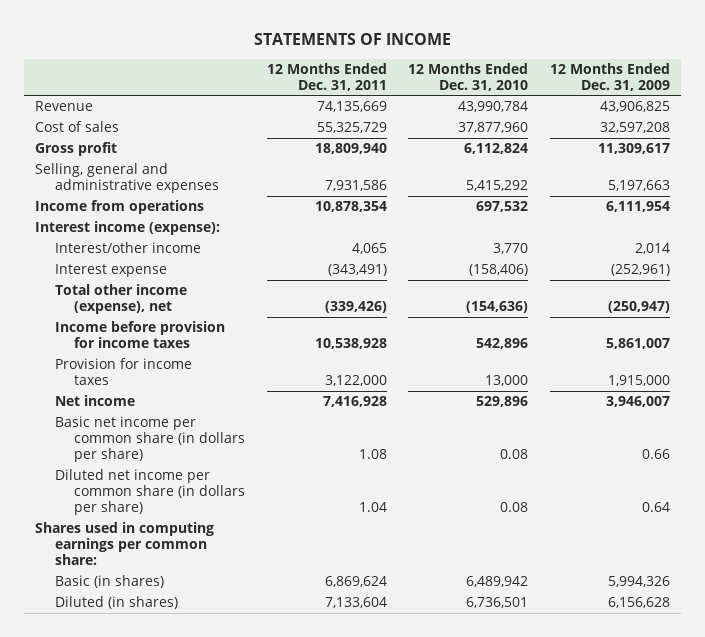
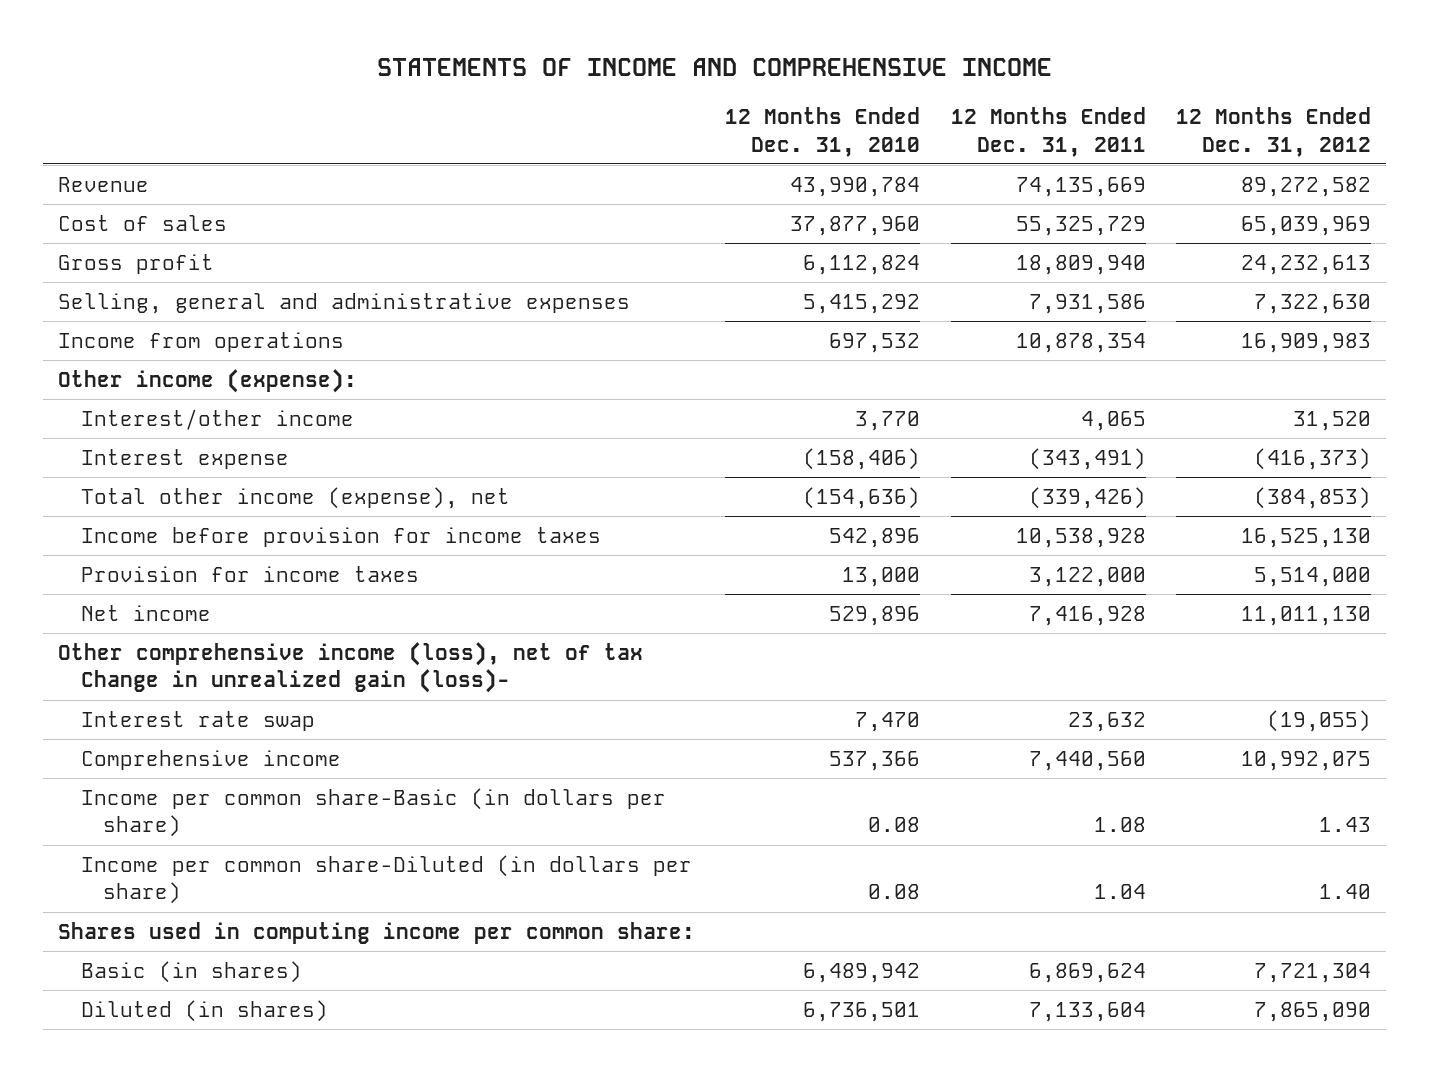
- STATEMENTS OF INCOME
+ STATEMENTS OF INCOME AND COMPREHENSIVE INCOME
- | 12 Months Ended Dec. 31, 2011 | 12 Months Ended Dec. 31, 2010 | 12 Months Ended Dec. 31, 2009
+ | 12 Months Ended Dec. 31, 2010 | 12 Months Ended Dec. 31, 2011 | 12 Months Ended Dec. 31, 2012
- Interest income (expense):
+ Other income (expense):
- Basic net income per common share (in dollars per share) | 1.08 | 0.08 | 0.66
- Diluted net income per common share (in dollars per share) | 1.04 | 0.08 | 0.64
- Shares used in computing earnings per common share:
+ Other comprehensive income (loss), net of tax Change in unrealized gain (loss)-
+ Interest rate swap | 7,470 | 23,632 | (19,055)
+ Comprehensive income | 537,366 | 7,440,560 | 10,992,075
+ Income per common share-Basic (in dollars per share) | 0.08 | 1.08 | 1.43
+ Income per common share-Diluted (in dollars per share) | 0.08 | 1.04 | 1.40
+ Shares used in computing income per common share:

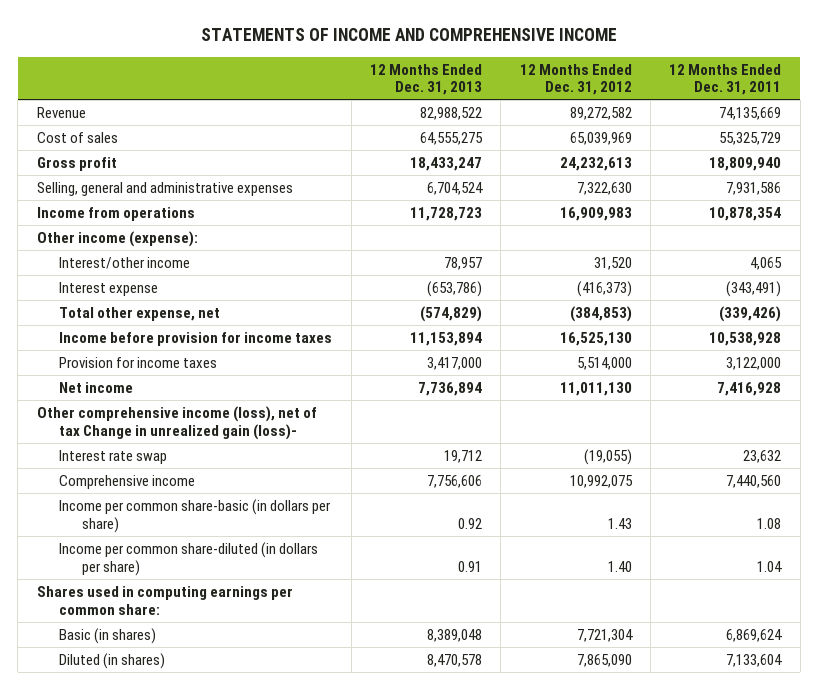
- | 12 Months Ended Dec. 31, 2010 | 12 Months Ended Dec. 31, 2011 | 12 Months Ended Dec. 31, 2012
+ | 12 Months Ended Dec. 31, 2013 | 12 Months Ended Dec. 31, 2012 | 12 Months Ended Dec. 31, 2011
- Total other income (expense), net | (154,636) | (339,426) | (384,853)
+ Total other expense, net | (574,829) | (384,853) | (339,426)
- Income per common share-Basic (in dollars per share) | 0.08 | 1.08 | 1.43
- Income per common share-Diluted (in dollars per share) | 0.08 | 1.04 | 1.40
- Shares used in computing income per common share:
+ Income per common share-basic (in dollars per share) | 0.92 | 1.43 | 1.08
+ Income per common share-diluted (in dollars per share) | 0.91 | 1.40 | 1.04
+ Shares used in computing earnings per common share:

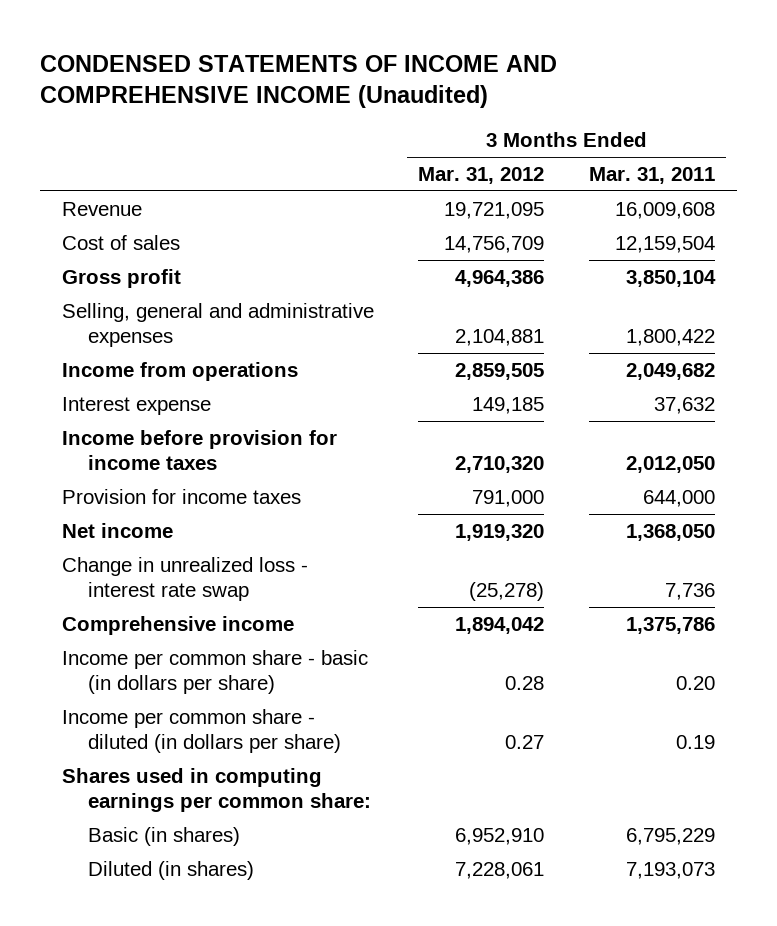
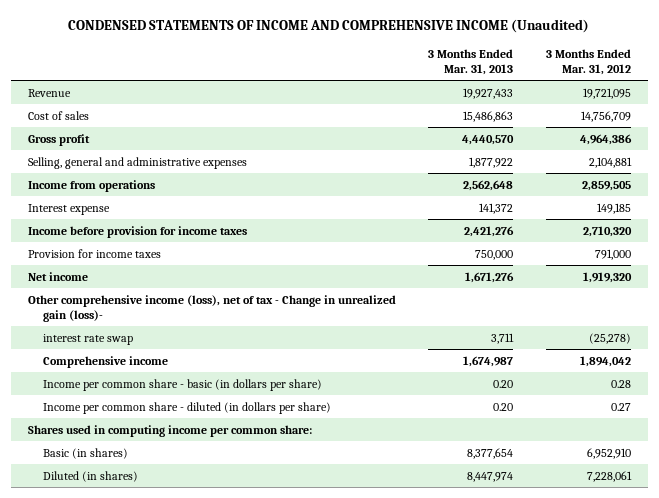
- | 3 Months Ended Mar. 31, 2012 | 3 Months Ended Mar. 31, 2011
+ | 3 Months Ended Mar. 31, 2013 | 3 Months Ended Mar. 31, 2012
- Change in unrealized loss - interest rate swap | (25,278) | 7,736
+ Other comprehensive income (loss), net of tax - Change in unrealized gain (loss)-
+ interest rate swap | 3,711 | (25,278)
- Shares used in computing earnings per common share:
+ Shares used in computing income per common share:

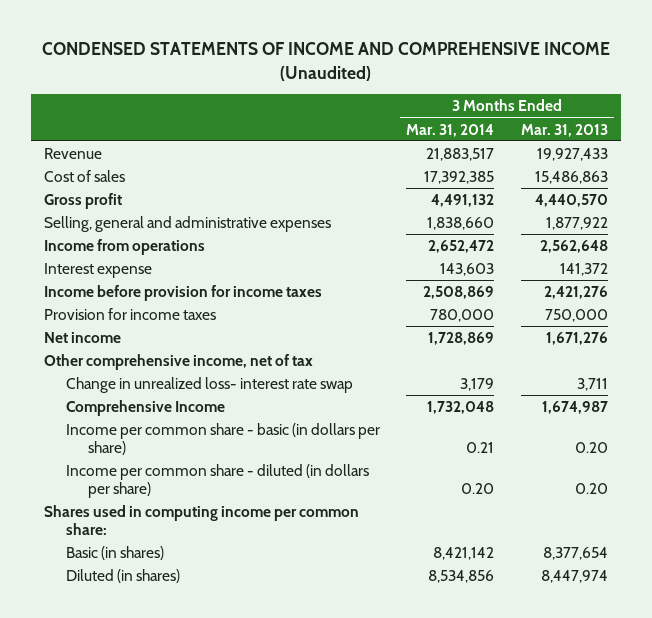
- | 3 Months Ended Mar. 31, 2013 | 3 Months Ended Mar. 31, 2012
+ | 3 Months Ended Mar. 31, 2014 | 3 Months Ended Mar. 31, 2013
- Other comprehensive income (loss), net of tax - Change in unrealized gain (loss)-
- interest rate swap | 3,711 | (25,278)
- Comprehensive income | 1,674,987 | 1,894,042
+ Other comprehensive income, net of tax
+ Change in unrealized loss- interest rate swap | 3,179 | 3,711
+ Comprehensive Income | 1,732,048 | 1,674,987

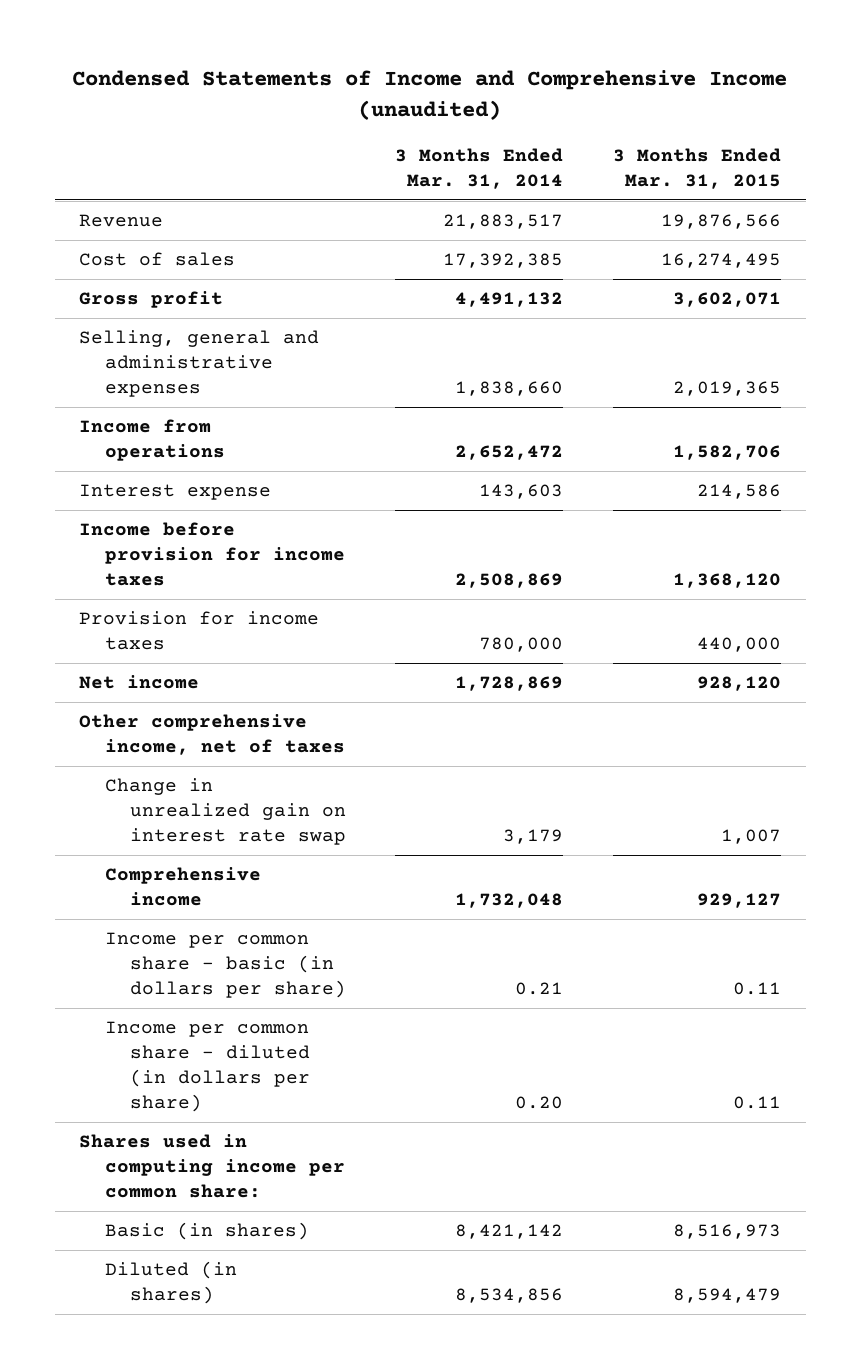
- CONDENSED STATEMENTS OF INCOME AND COMPREHENSIVE INCOME (Unaudited)
+ Condensed Statements of Income and Comprehensive Income (unaudited)
- | 3 Months Ended Mar. 31, 2014 | 3 Months Ended Mar. 31, 2013
+ | 3 Months Ended Mar. 31, 2014 | 3 Months Ended Mar. 31, 2015
- Other comprehensive income, net of tax
- Change in unrealized loss- interest rate swap | 3,179 | 3,711
- Comprehensive Income | 1,732,048 | 1,674,987
+ Other comprehensive income, net of taxes
+ Change in unrealized gain on interest rate swap | 3,179 | 1,007
+ Comprehensive income | 1,732,048 | 929,127

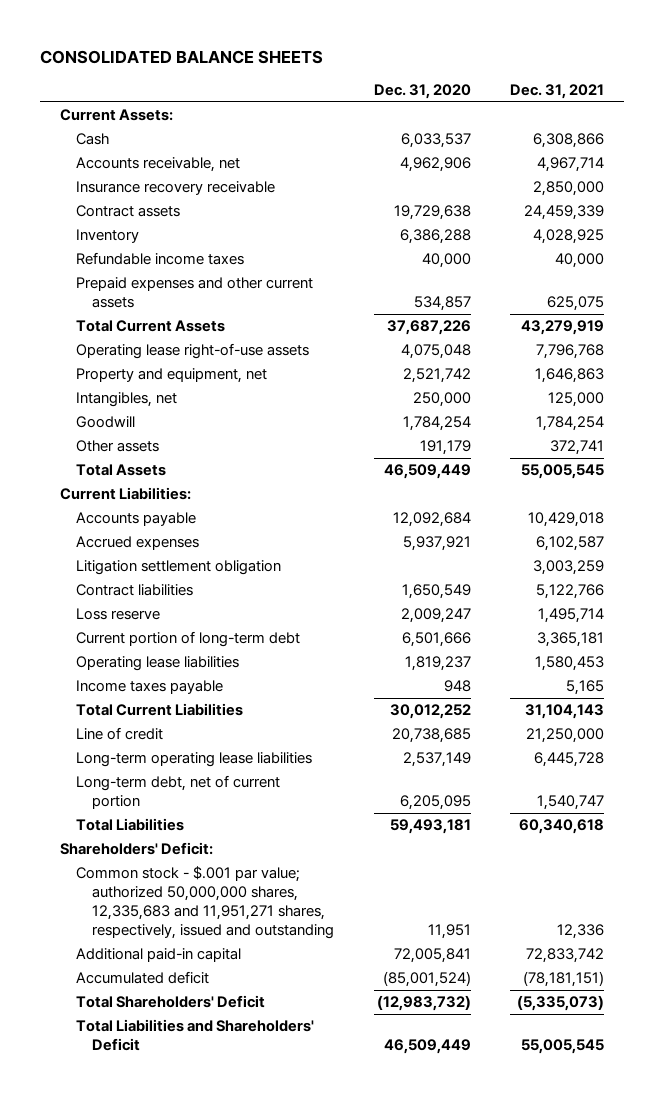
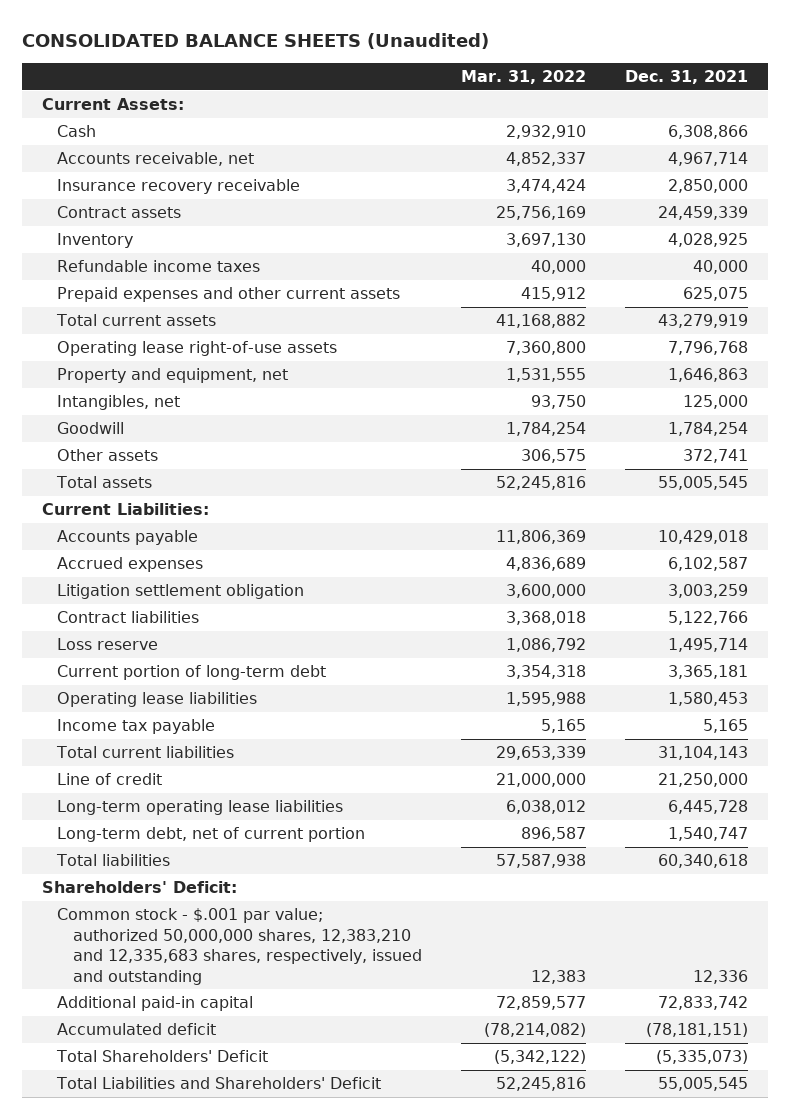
- CONSOLIDATED BALANCE SHEETS
+ CONSOLIDATED BALANCE SHEETS (Unaudited)
- | Dec. 31, 2020 | Dec. 31, 2021
+ | Mar. 31, 2022 | Dec. 31, 2021
- Total Current Assets | 37,687,226 | 43,279,919
+ Total current assets | 41,168,882 | 43,279,919
- Total Assets | 46,509,449 | 55,005,545
+ Total assets | 52,245,816 | 55,005,545
- Income taxes payable | 948 | 5,165
- Total Current Liabilities | 30,012,252 | 31,104,143
+ Income tax payable | 5,165 | 5,165
+ Total current liabilities | 29,653,339 | 31,104,143
- Total Liabilities | 59,493,181 | 60,340,618
+ Total liabilities | 57,587,938 | 60,340,618
- Common stock - $.001 par value; authorized 50,000,000 shares, 12,335,683 and 11,951,271 shares, respectively, issued and outstanding | 11,951 | 12,336
+ Common stock - $.001 par value; authorized 50,000,000 shares, 12,383,210 and 12,335,683 shares, respectively, issued and outstanding | 12,383 | 12,336

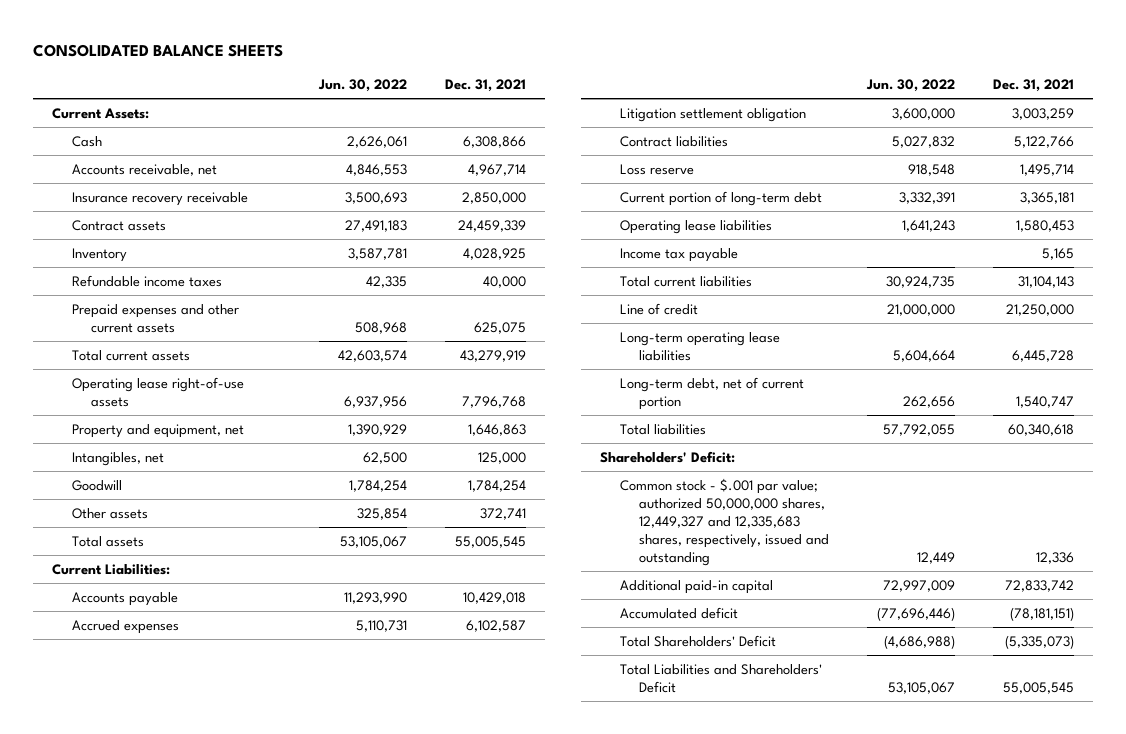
- CONSOLIDATED BALANCE SHEETS (Unaudited)
+ CONSOLIDATED BALANCE SHEETS
- | Mar. 31, 2022 | Dec. 31, 2021
+ | Jun. 30, 2022 | Dec. 31, 2021
- Common stock - $.001 par value; authorized 50,000,000 shares, 12,383,210 and 12,335,683 shares, respectively, issued and outstanding | 12,383 | 12,336
+ Common stock - $.001 par value; authorized 50,000,000 shares, 12,449,327 and 12,335,683 shares, respectively, issued and outstanding | 12,449 | 12,336

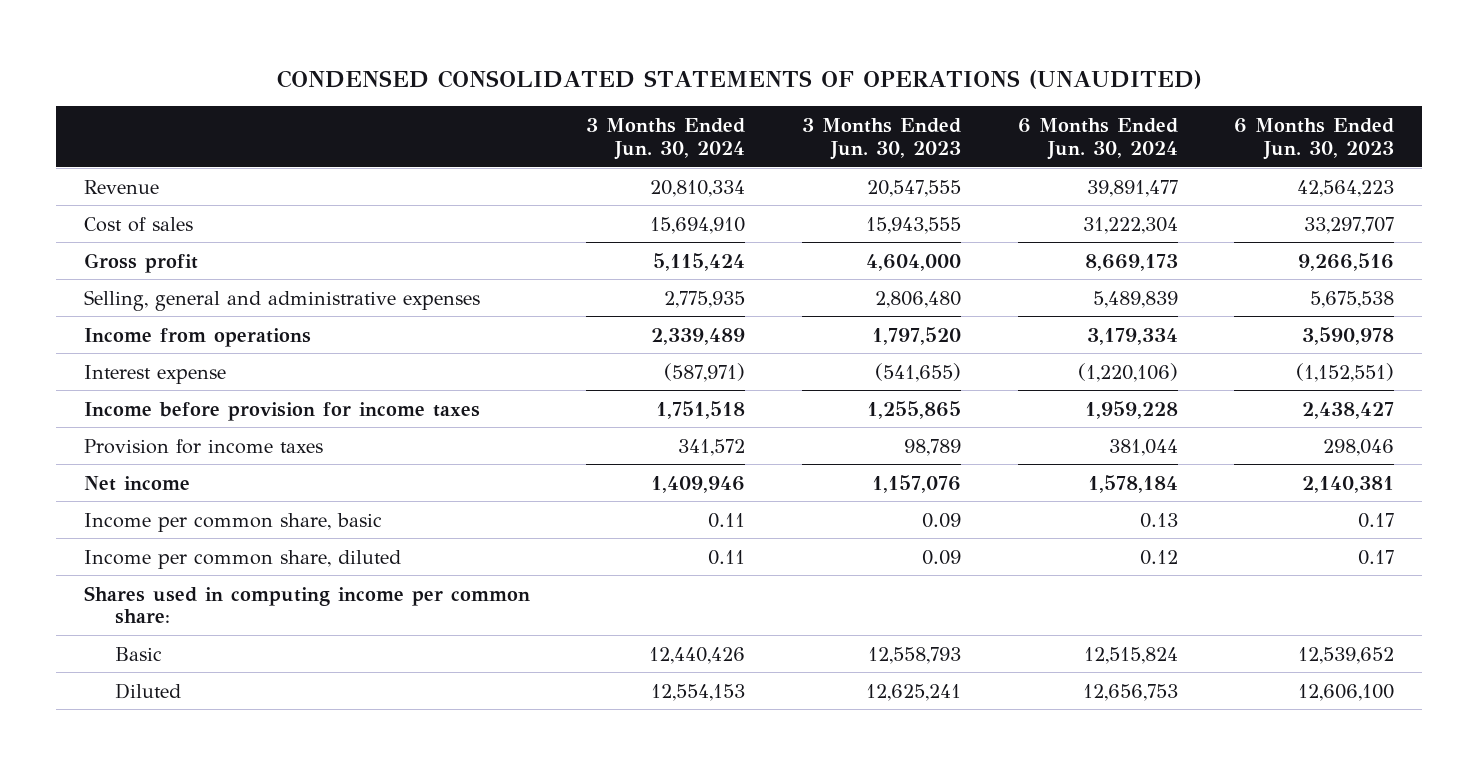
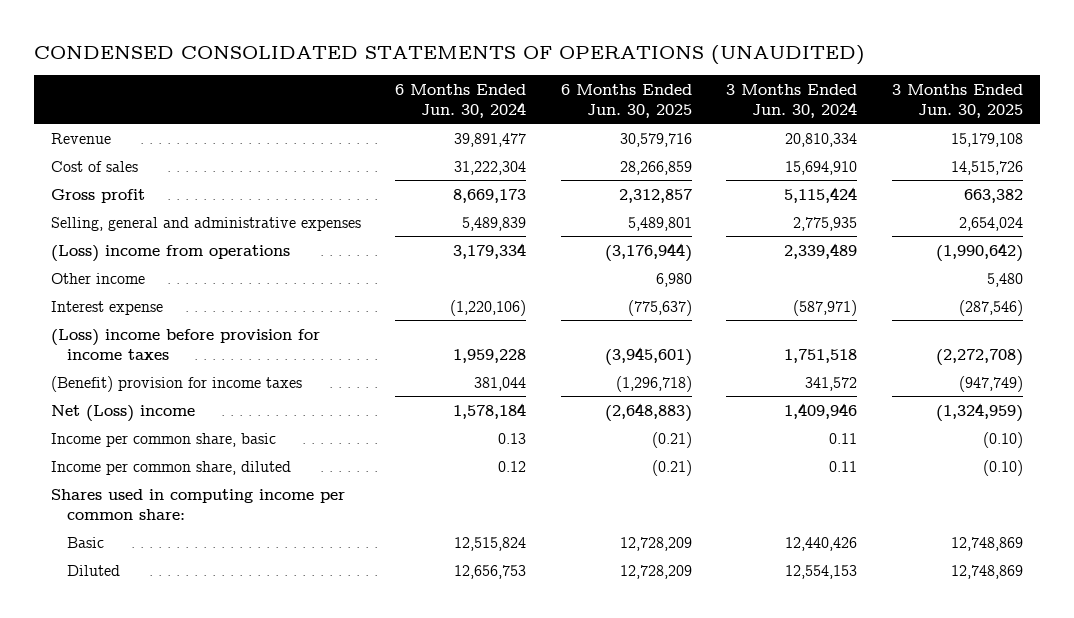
- | 3 Months Ended Jun. 30, 2024 | 3 Months Ended Jun. 30, 2023 | 6 Months Ended Jun. 30, 2024 | 6 Months Ended Jun. 30, 2023
+ | 6 Months Ended Jun. 30, 2024 | 6 Months Ended Jun. 30, 2025 | 3 Months Ended Jun. 30, 2024 | 3 Months Ended Jun. 30, 2025
- Income from operations | 2,339,489 | 1,797,520 | 3,179,334 | 3,590,978
+ (Loss) income from operations | 3,179,334 | (3,176,944) | 2,339,489 | (1,990,642)
+ Other income | | 6,980 | | 5,480
- Income before provision for income taxes | 1,751,518 | 1,255,865 | 1,959,228 | 2,438,427
- Provision for income taxes | 341,572 | 98,789 | 381,044 | 298,046
- Net income | 1,409,946 | 1,157,076 | 1,578,184 | 2,140,381
+ (Loss) income before provision for income taxes | 1,959,228 | (3,945,601) | 1,751,518 | (2,272,708)
+ (Benefit) provision for income taxes | 381,044 | (1,296,718) | 341,572 | (947,749)
+ Net (Loss) income | 1,578,184 | (2,648,883) | 1,409,946 | (1,324,959)

